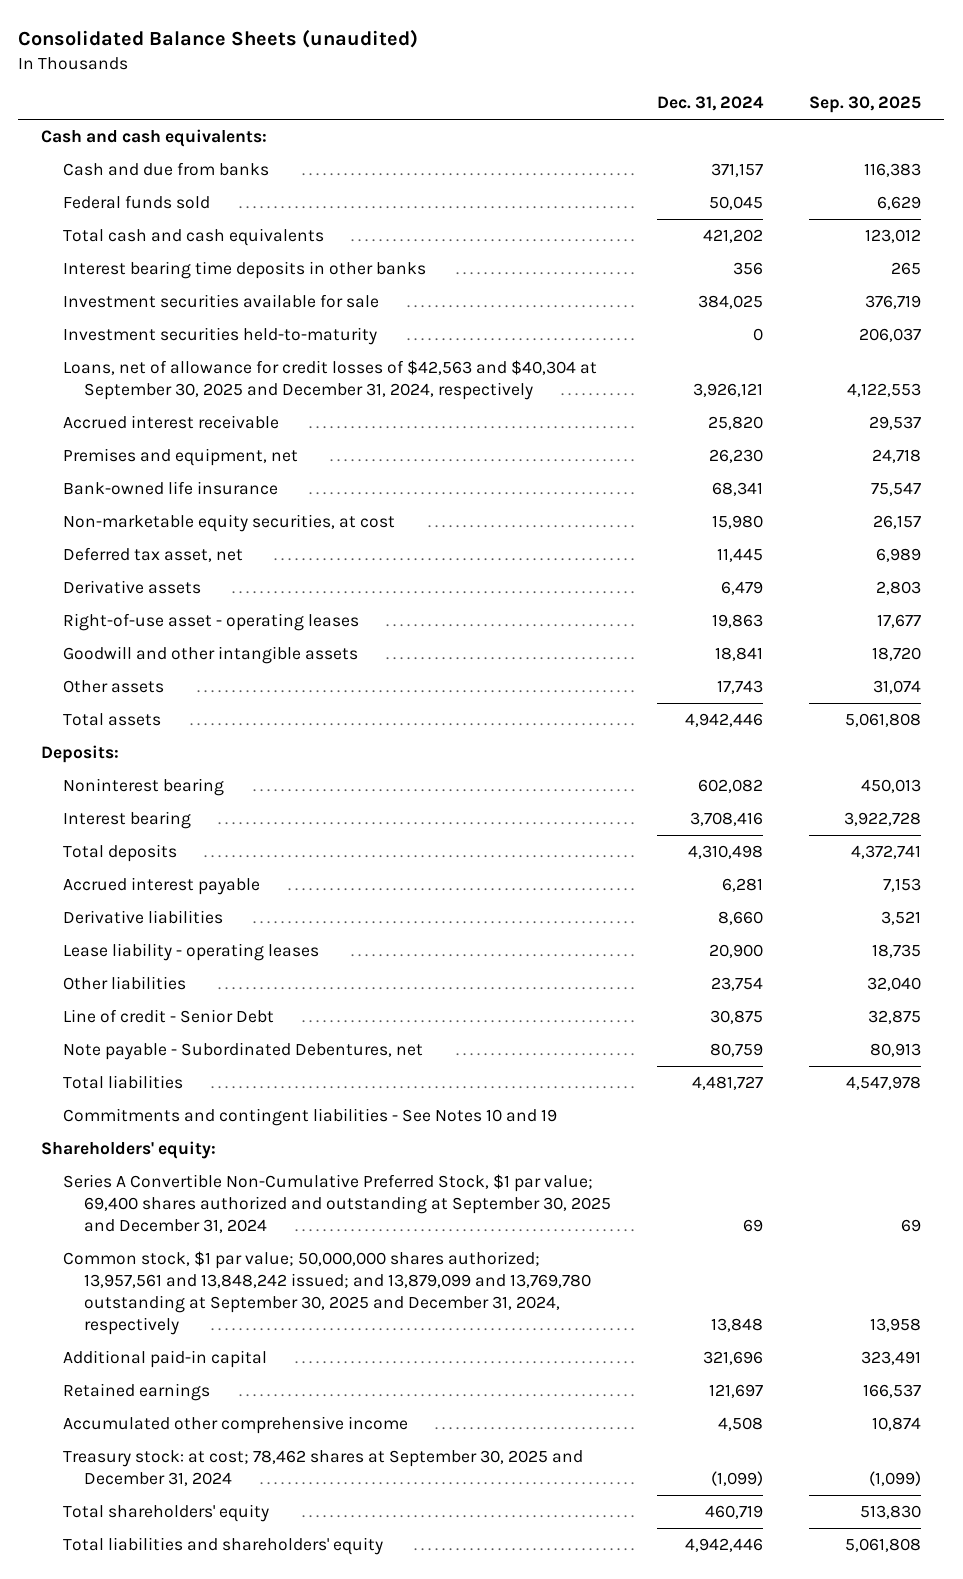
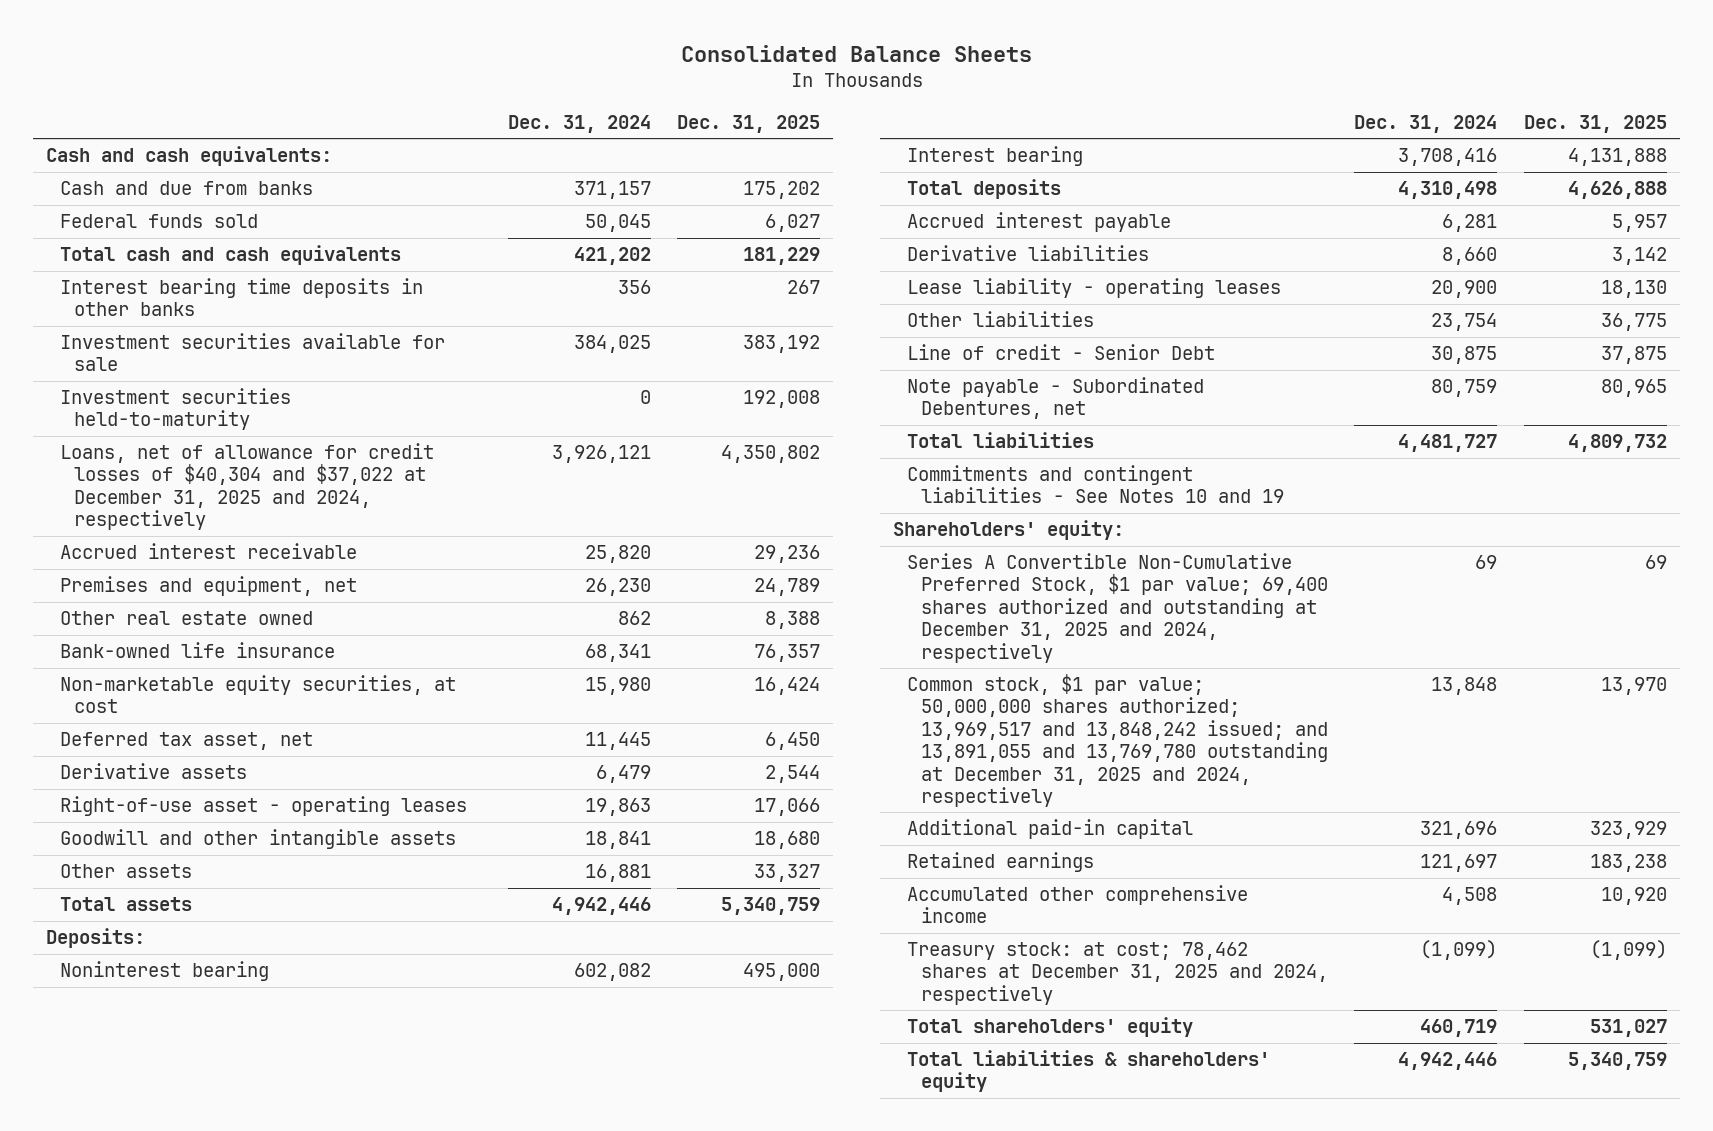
- Consolidated Balance Sheets (unaudited)
+ Consolidated Balance Sheets
- | Dec. 31, 2024 | Sep. 30, 2025
+ | Dec. 31, 2024 | Dec. 31, 2025
- Loans, net of allowance for credit losses of $42,563 and $40,304 at September 30, 2025 and December 31, 2024, respectively | 3,926,121 | 4,122,553
+ Loans, net of allowance for credit losses of $40,304 and $37,022 at December 31, 2025 and 2024, respectively | 3,926,121 | 4,350,802
+ Other real estate owned | 862 | 8,388
- Other assets | 17,743 | 31,074
+ Other assets | 16,881 | 33,327
- Series A Convertible Non-Cumulative Preferred Stock, $1 par value; 69,400 shares authorized and outstanding at September 30, 2025 and December 31, 2024 | 69 | 69
- Common stock, $1 par value; 50,000,000 shares authorized; 13,957,561 and 13,848,242 issued; and 13,879,099 and 13,769,780 outstanding at September 30, 2025 and December 31, 2024, respectively | 13,848 | 13,958
+ Series A Convertible Non-Cumulative Preferred Stock, $1 par value; 69,400 shares authorized and outstanding at December 31, 2025 and 2024, respectively | 69 | 69
+ Common stock, $1 par value; 50,000,000 shares authorized; 13,969,517 and 13,848,242 issued; and 13,891,055 and 13,769,780 outstanding at December 31, 2025 and 2024, respectively | 13,848 | 13,970
- Treasury stock: at cost; 78,462 shares at September 30, 2025 and December 31, 2024 | (1,099) | (1,099)
+ Treasury stock: at cost; 78,462 shares at December 31, 2025 and 2024, respectively | (1,099) | (1,099)
- Total liabilities and shareholders' equity | 4,942,446 | 5,061,808
+ Total liabilities & shareholders' equity | 4,942,446 | 5,340,759

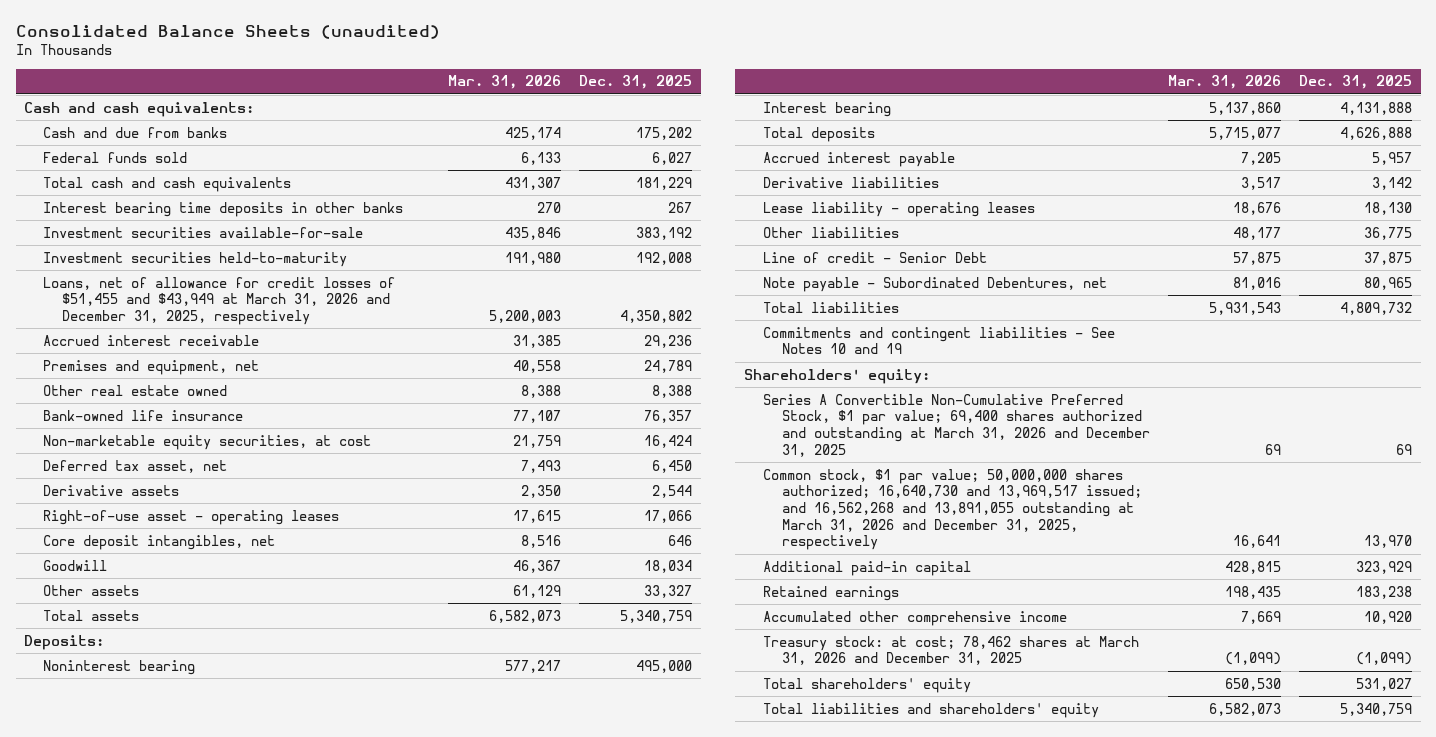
- Consolidated Balance Sheets
+ Consolidated Balance Sheets (unaudited)
- | Dec. 31, 2024 | Dec. 31, 2025
+ | Mar. 31, 2026 | Dec. 31, 2025
- Investment securities available for sale | 384,025 | 383,192
+ Investment securities available-for-sale | 435,846 | 383,192
- Loans, net of allowance for credit losses of $40,304 and $37,022 at December 31, 2025 and 2024, respectively | 3,926,121 | 4,350,802
+ Loans, net of allowance for credit losses of $51,455 and $43,949 at March 31, 2026 and December 31, 2025, respectively | 5,200,003 | 4,350,802
- Goodwill and other intangible assets | 18,841 | 18,680
+ Core deposit intangibles, net | 8,516 | 646
+ Goodwill | 46,367 | 18,034
- Series A Convertible Non-Cumulative Preferred Stock, $1 par value; 69,400 shares authorized and outstanding at December 31, 2025 and 2024, respectively | 69 | 69
- Common stock, $1 par value; 50,000,000 shares authorized; 13,969,517 and 13,848,242 issued; and 13,891,055 and 13,769,780 outstanding at December 31, 2025 and 2024, respectively | 13,848 | 13,970
+ Series A Convertible Non-Cumulative Preferred Stock, $1 par value; 69,400 shares authorized and outstanding at March 31, 2026 and December 31, 2025 | 69 | 69
+ Common stock, $1 par value; 50,000,000 shares authorized; 16,640,730 and 13,969,517 issued; and 16,562,268 and 13,891,055 outstanding at March 31, 2026 and December 31, 2025, respectively | 16,641 | 13,970
- Treasury stock: at cost; 78,462 shares at December 31, 2025 and 2024, respectively | (1,099) | (1,099)
+ Treasury stock: at cost; 78,462 shares at March 31, 2026 and December 31, 2025 | (1,099) | (1,099)
- Total liabilities & shareholders' equity | 4,942,446 | 5,340,759
+ Total liabilities and shareholders' equity | 6,582,073 | 5,340,759

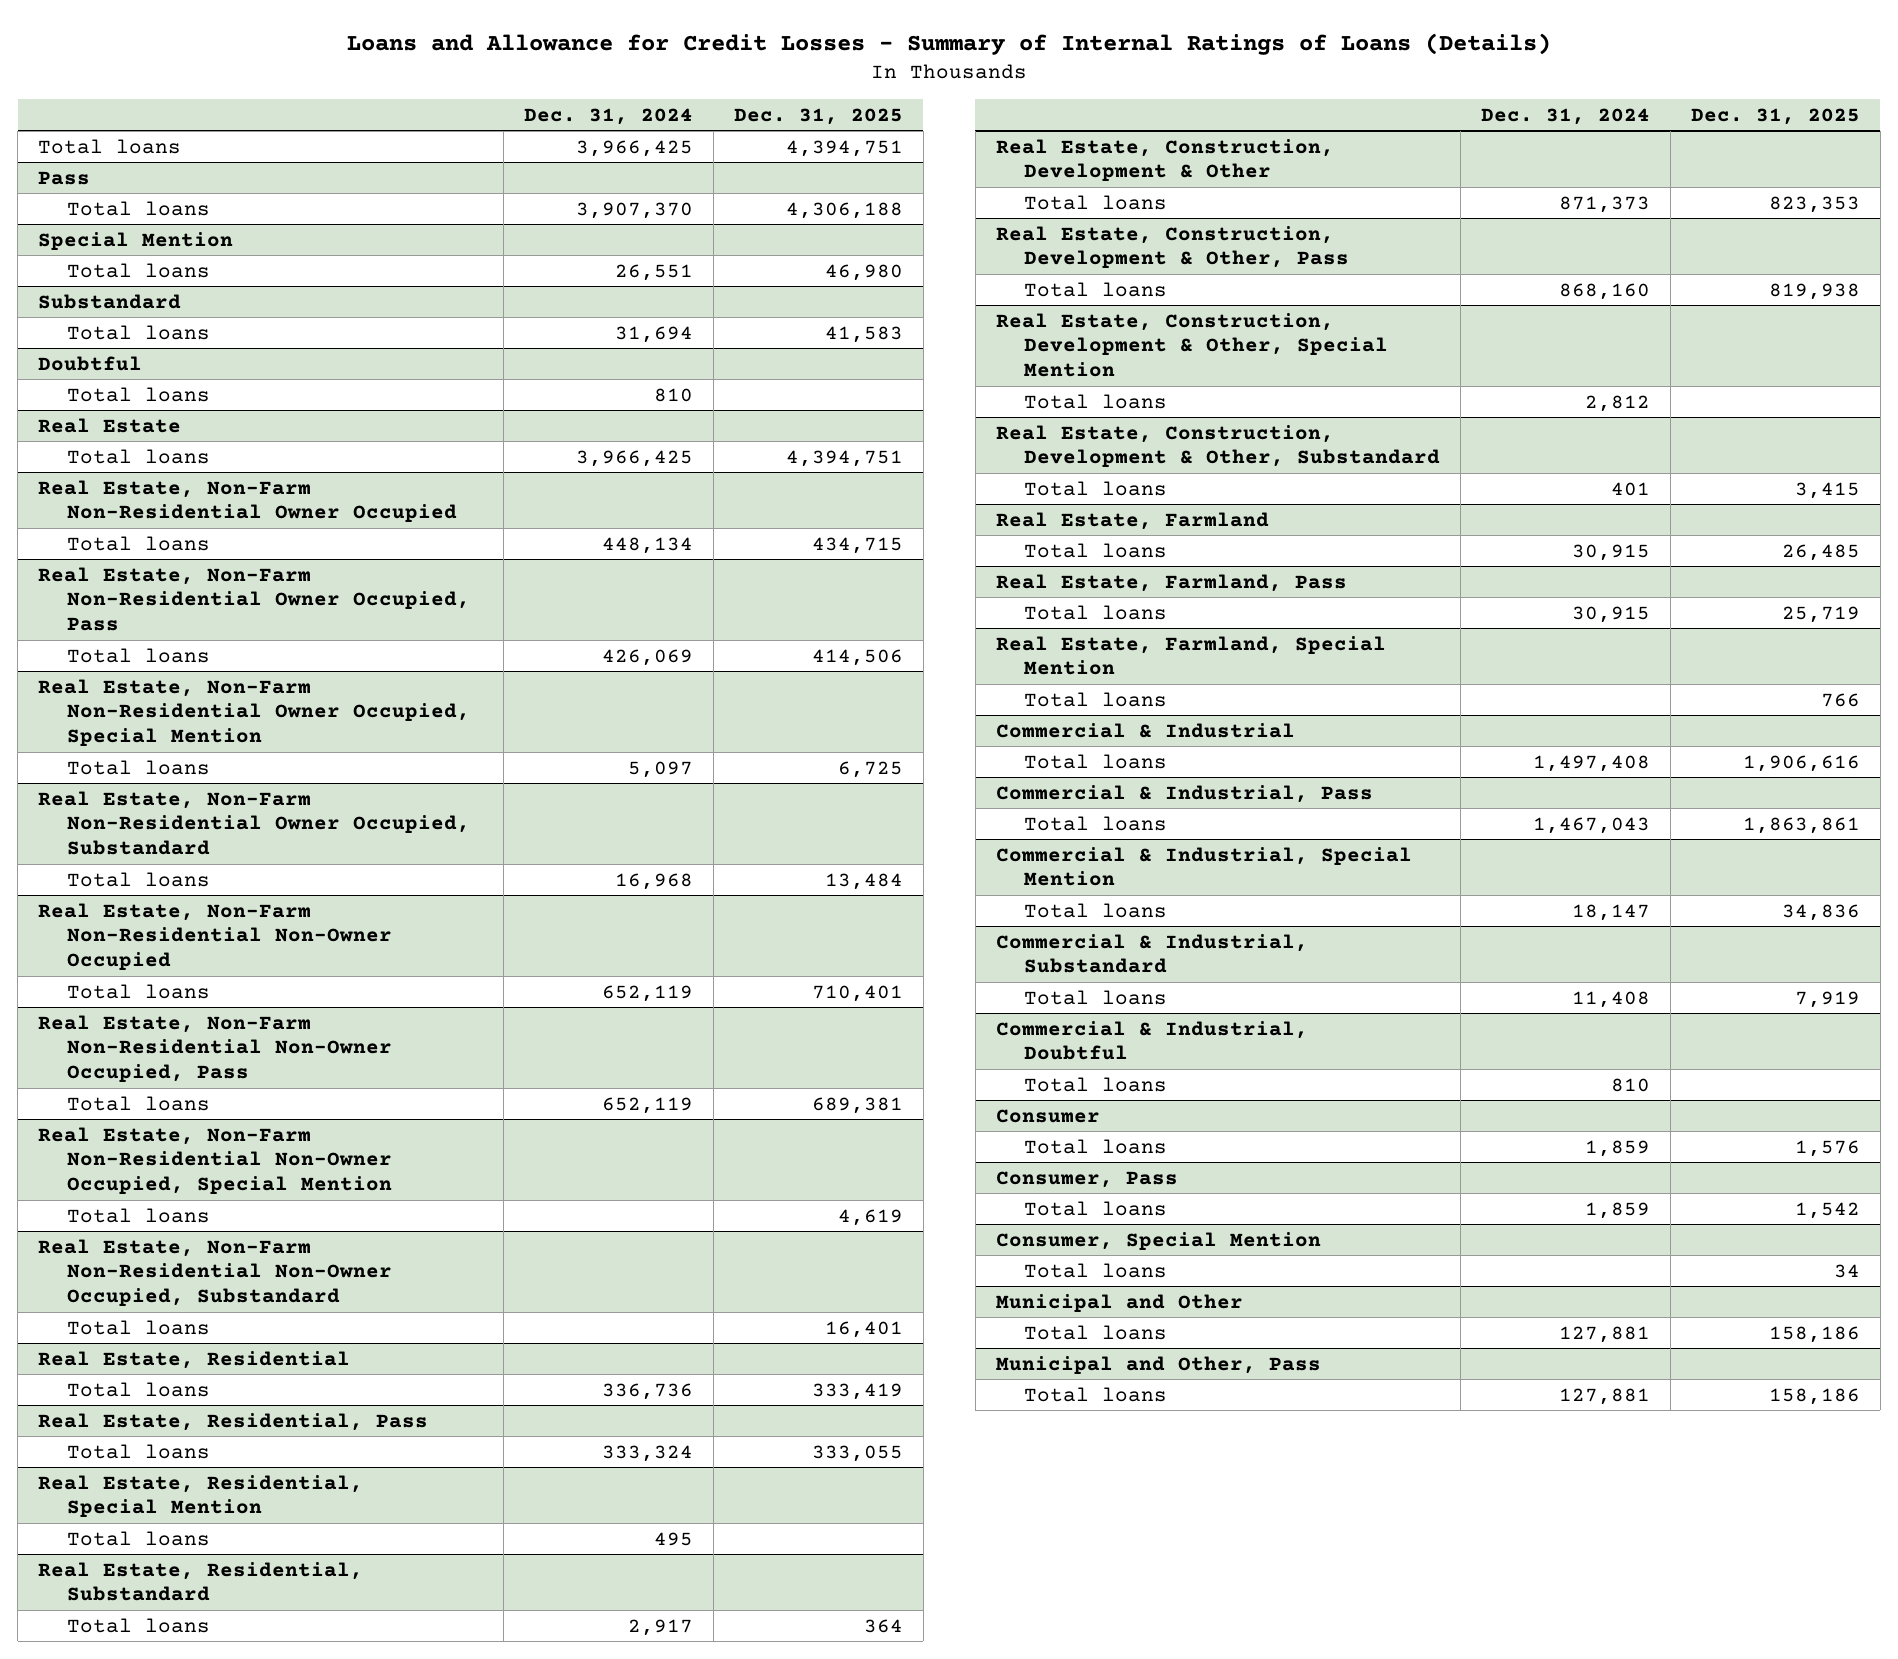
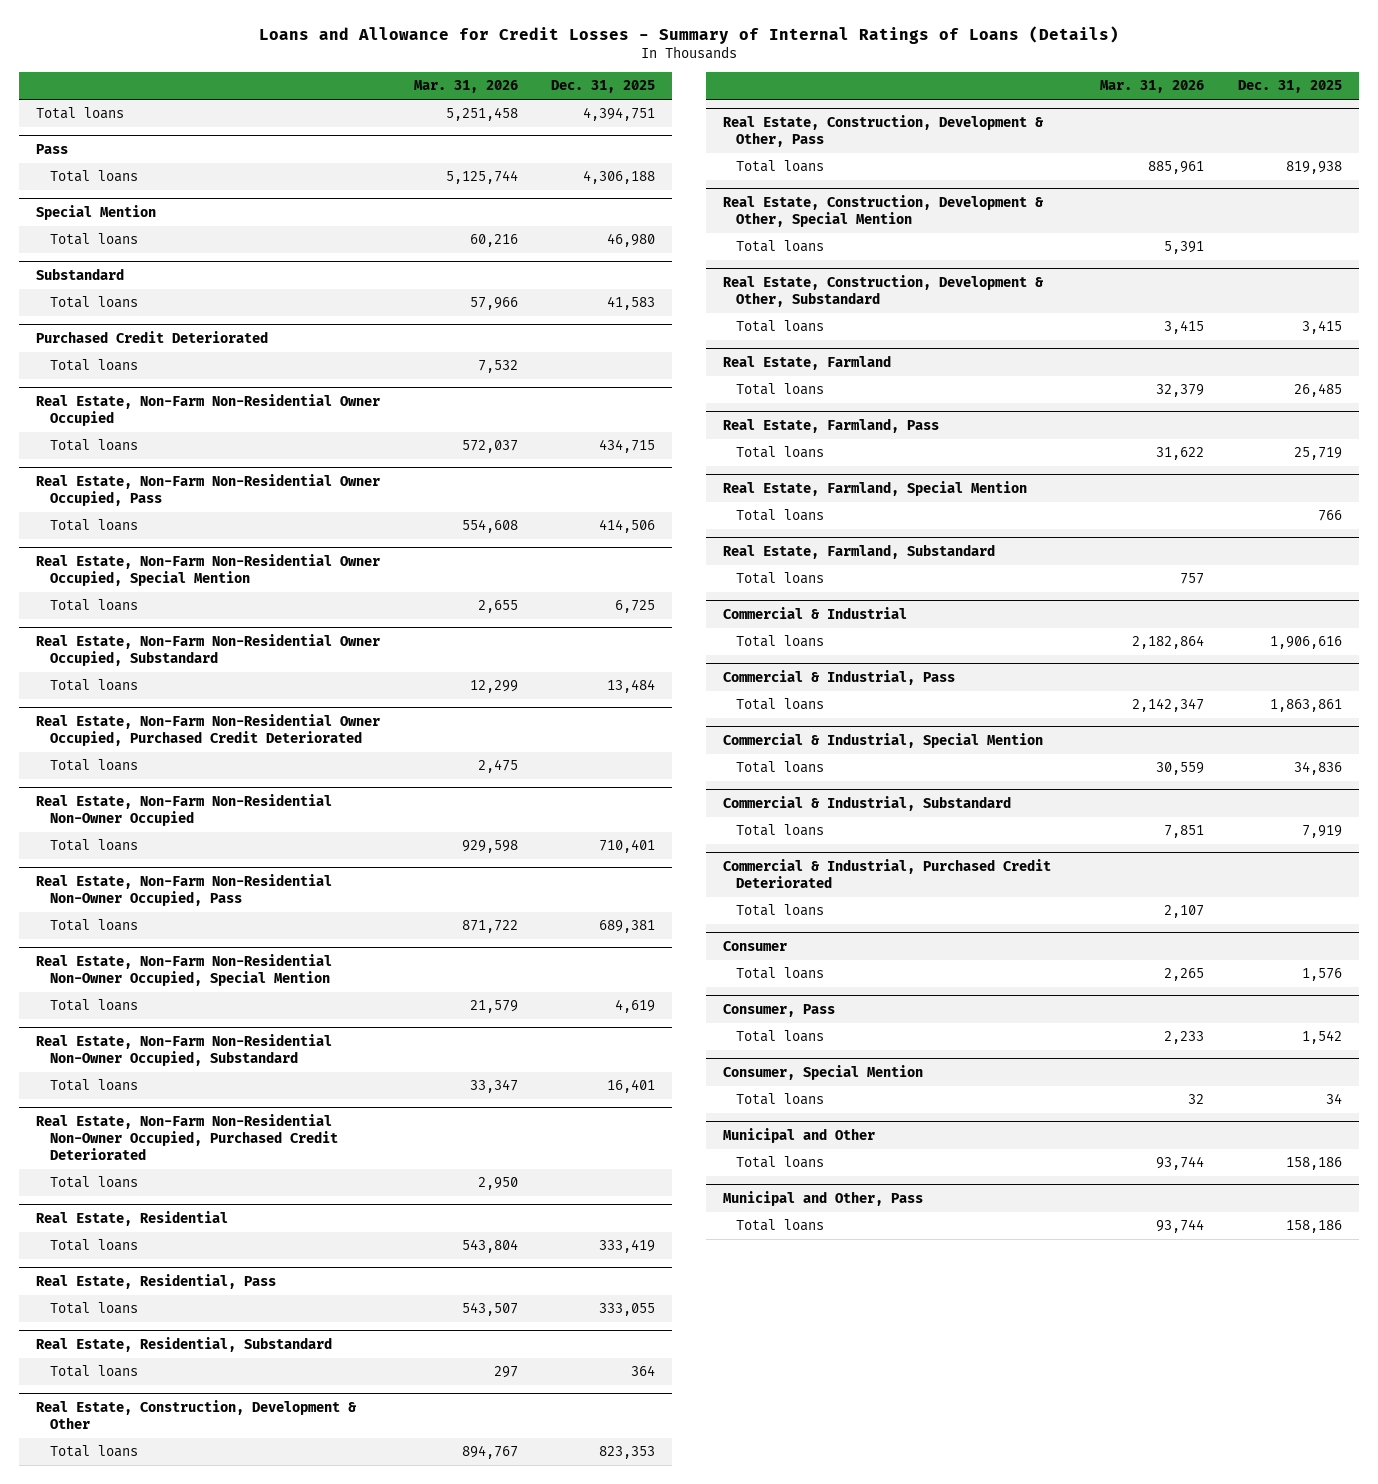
- | Dec. 31, 2024 | Dec. 31, 2025
+ | Mar. 31, 2026 | Dec. 31, 2025
- Doubtful
+ Purchased Credit Deteriorated
- Real Estate
- Total loans | 3,966,425 | 4,394,751
+ Real Estate, Non-Farm Non-Residential Owner Occupied, Purchased Credit Deteriorated
+ Total loans | 2,475 |
+ Real Estate, Non-Farm Non-Residential Non-Owner Occupied, Purchased Credit Deteriorated
+ Total loans | 2,950 |
- Real Estate, Residential, Special Mention
- Total loans | 495 |
+ Real Estate, Farmland, Substandard
+ Total loans | 757 |
- Commercial & Industrial, Doubtful
+ Commercial & Industrial, Purchased Credit Deteriorated

